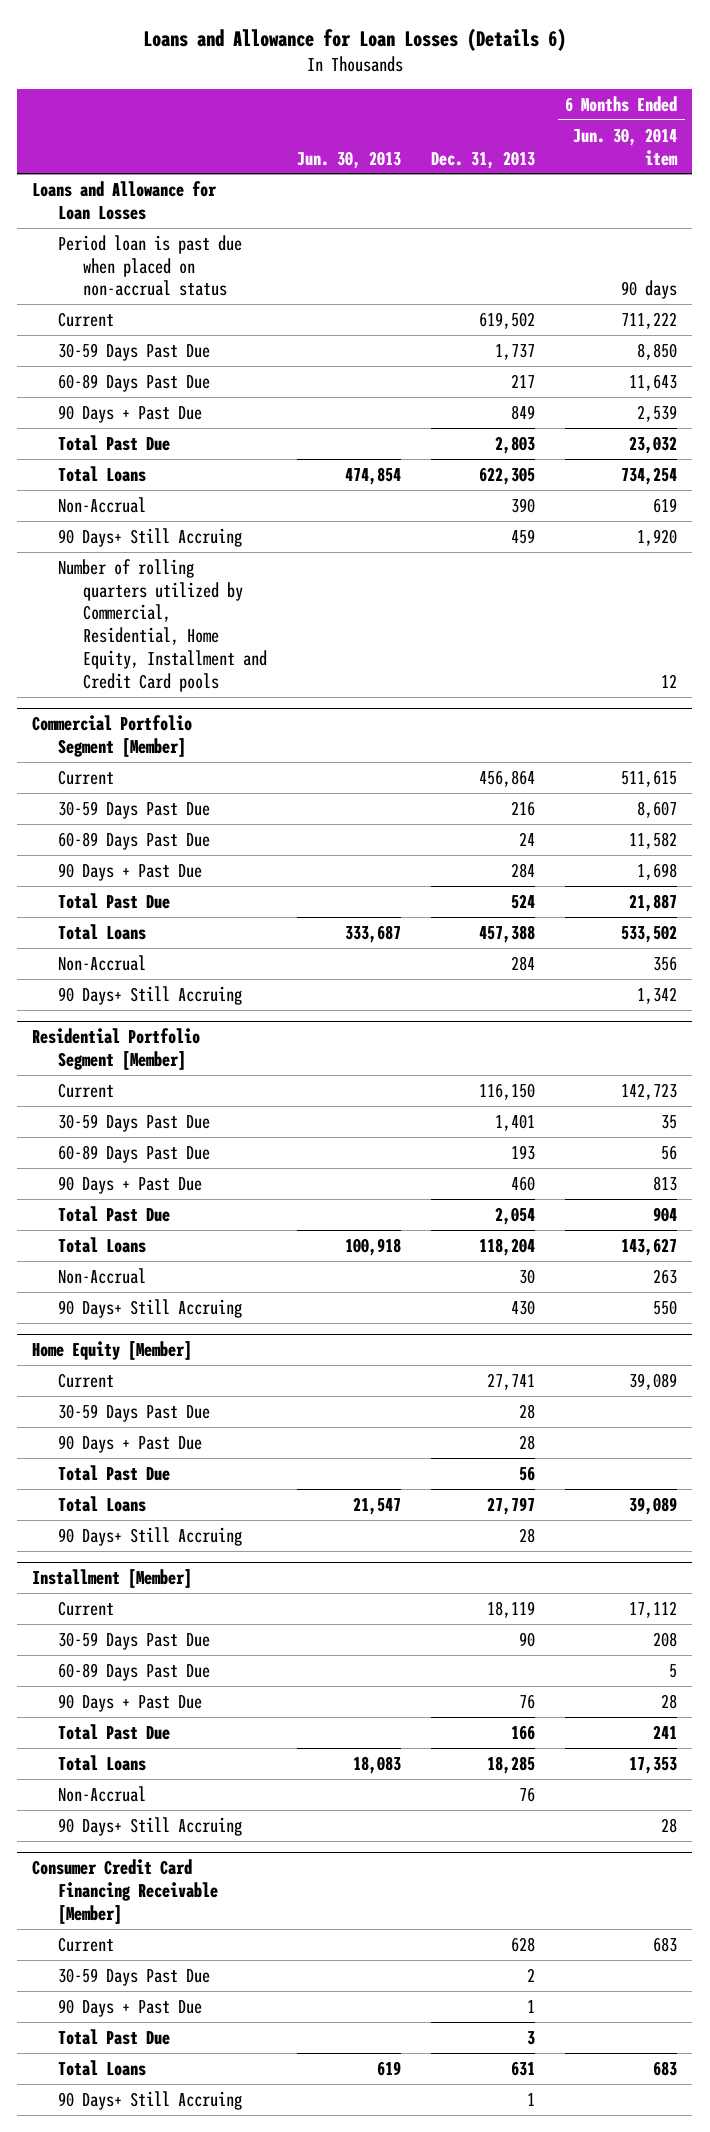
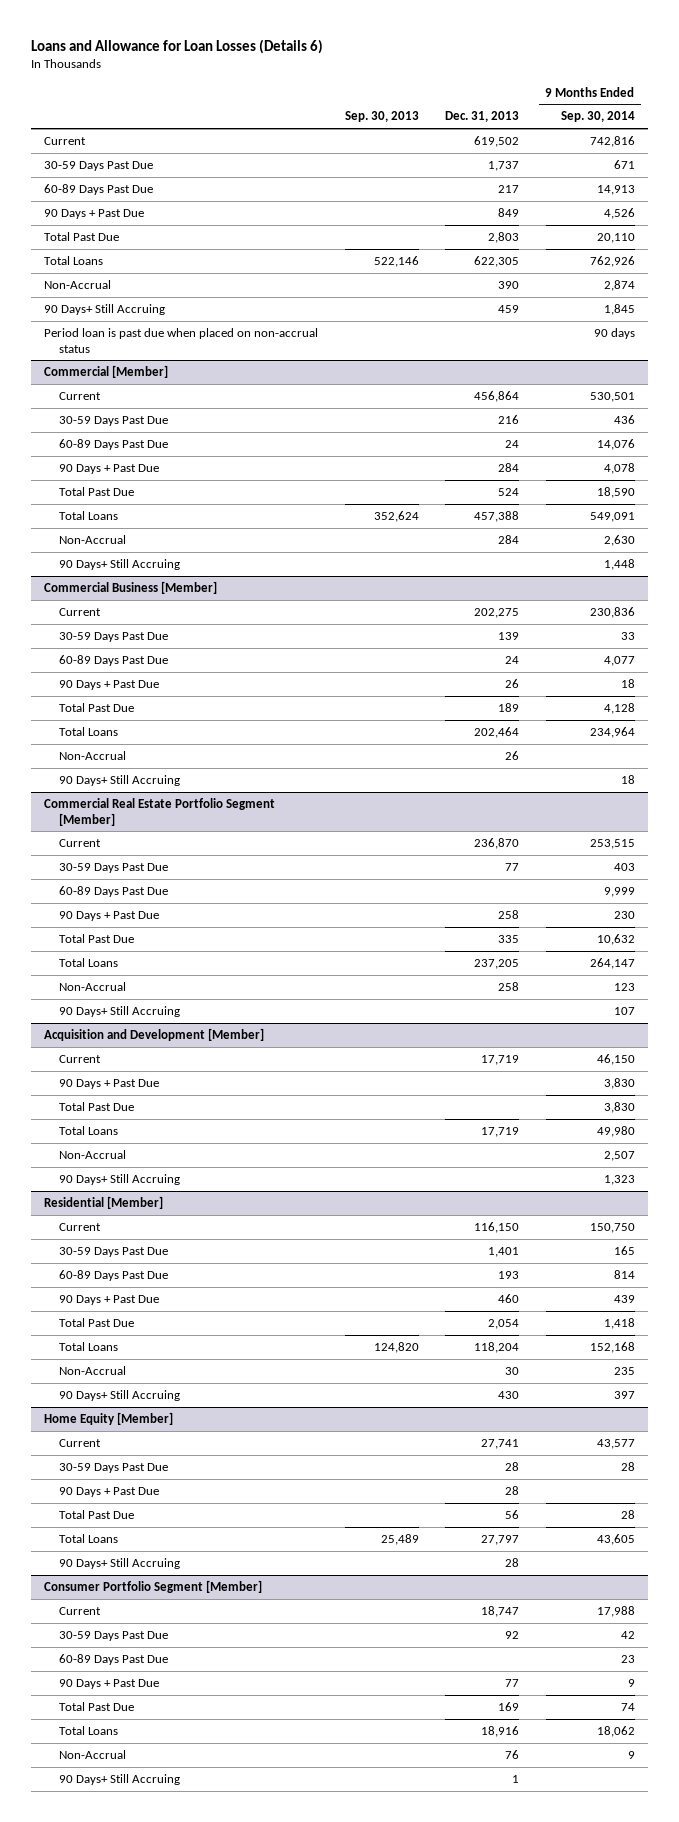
- | Jun. 30, 2013 | Dec. 31, 2013 | 6 Months Ended Jun. 30, 2014 item
+ | Sep. 30, 2013 | Dec. 31, 2013 | 9 Months Ended Sep. 30, 2014
- Loans and Allowance for Loan Losses
- Number of rolling quarters utilized by Commercial, Residential, Home Equity, Installment and Credit Card pools | | | 12
- Commercial Portfolio Segment [Member]
moved down: Period loan is past due when placed on non-accrual status | | | 90 days
+ Commercial [Member]
- Residential Portfolio Segment [Member]
+ Commercial Business [Member]
+ Current | | 202,275 | 230,836
+ 30-59 Days Past Due | | 139 | 33
+ 60-89 Days Past Due | | 24 | 4,077
+ 90 Days + Past Due | | 26 | 18
+ Total Past Due | | 189 | 4,128
+ Total Loans | | 202,464 | 234,964
+ Non-Accrual | | 26 |
+ 90 Days+ Still Accruing | | | 18
+ Commercial Real Estate Portfolio Segment [Member]
+ Current | | 236,870 | 253,515
+ 30-59 Days Past Due | | 77 | 403
+ 60-89 Days Past Due | | | 9,999
+ 90 Days + Past Due | | 258 | 230
+ Total Past Due | | 335 | 10,632
+ Total Loans | | 237,205 | 264,147
+ Non-Accrual | | 258 | 123
+ 90 Days+ Still Accruing | | | 107
+ Acquisition and Development [Member]
+ Current | | 17,719 | 46,150
+ 90 Days + Past Due | | | 3,830
+ Total Past Due | | | 3,830
+ Total Loans | | 17,719 | 49,980
+ Non-Accrual | | | 2,507
+ 90 Days+ Still Accruing | | | 1,323
+ Residential [Member]
- Installment [Member]
- Current | | 18,119 | 17,112
- 30-59 Days Past Due | | 90 | 208
+ Consumer Portfolio Segment [Member]
+ Current | | 18,747 | 17,988
+ 30-59 Days Past Due | | 92 | 42
- 90 Days + Past Due | | 76 | 28
- Total Past Due | | 166 | 241
- Total Loans | 18,083 | 18,285 | 17,353
+ 90 Days + Past Due | | 77 | 9
+ Total Past Due | | 169 | 74
+ Total Loans | | 18,916 | 18,062
- 90 Days+ Still Accruing | | | 28
- Consumer Credit Card Financing Receivable [Member]
- Current | | 628 | 683
- 30-59 Days Past Due | | 2 |
- 90 Days + Past Due | | 1 |
- Total Past Due | | 3 |
- Total Loans | 619 | 631 | 683

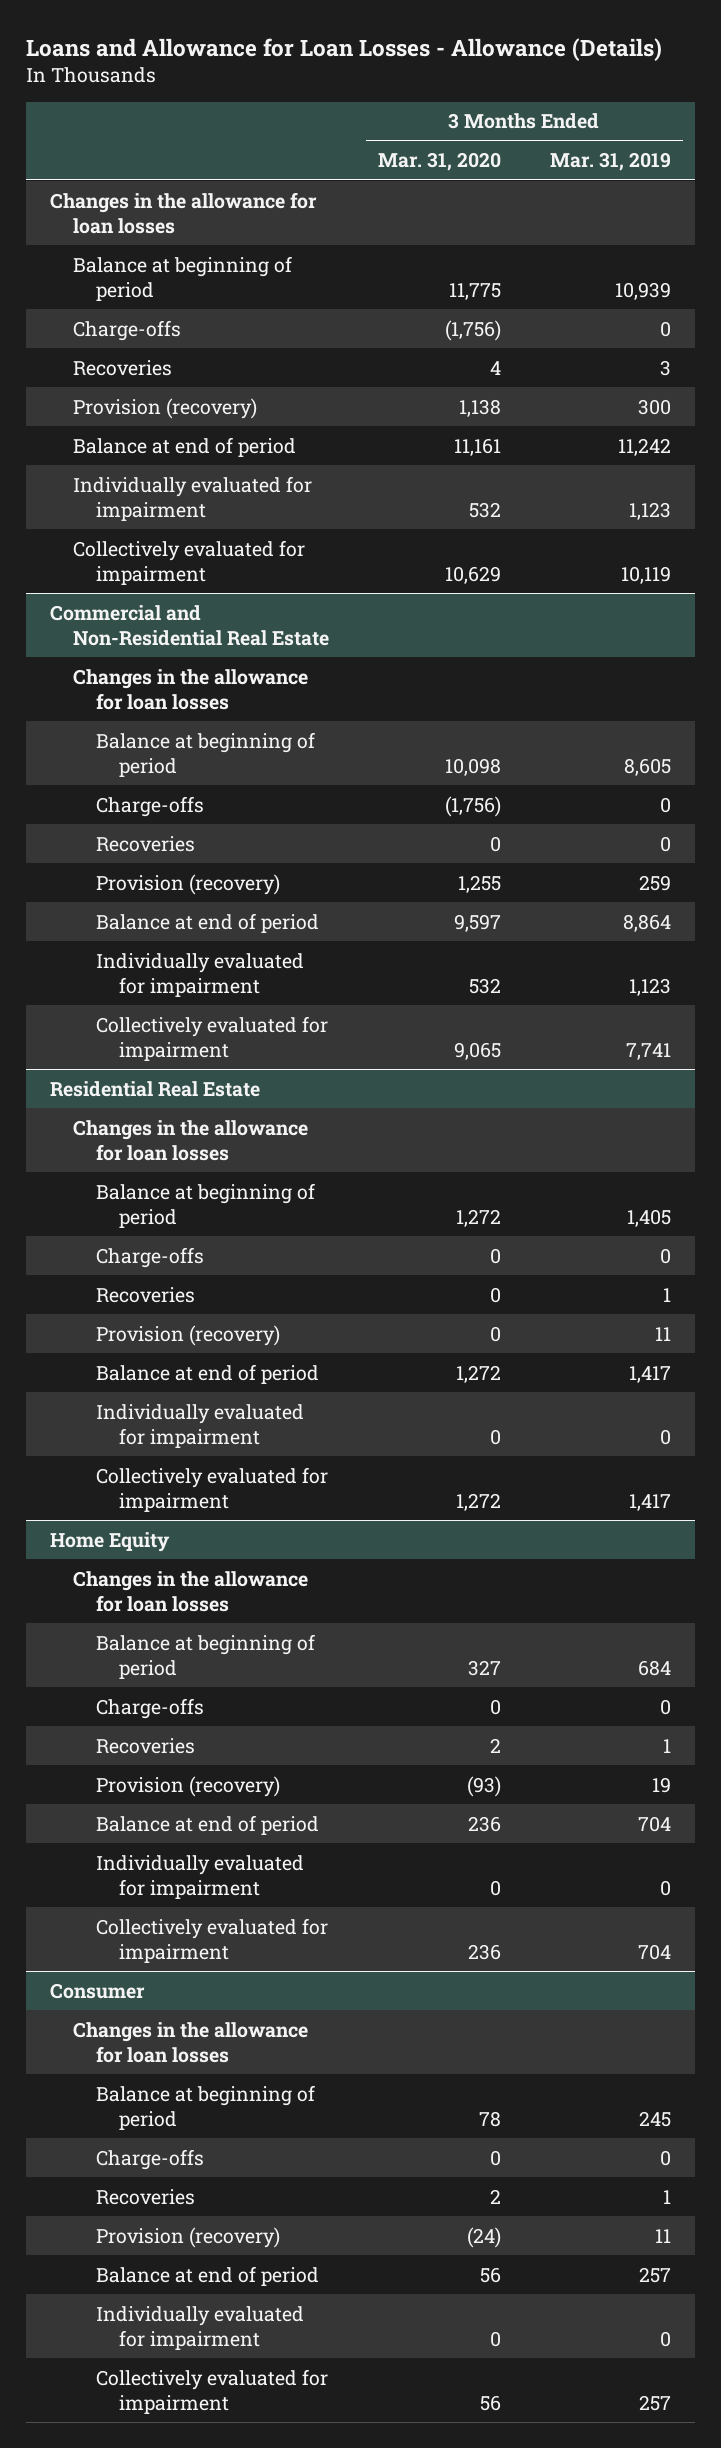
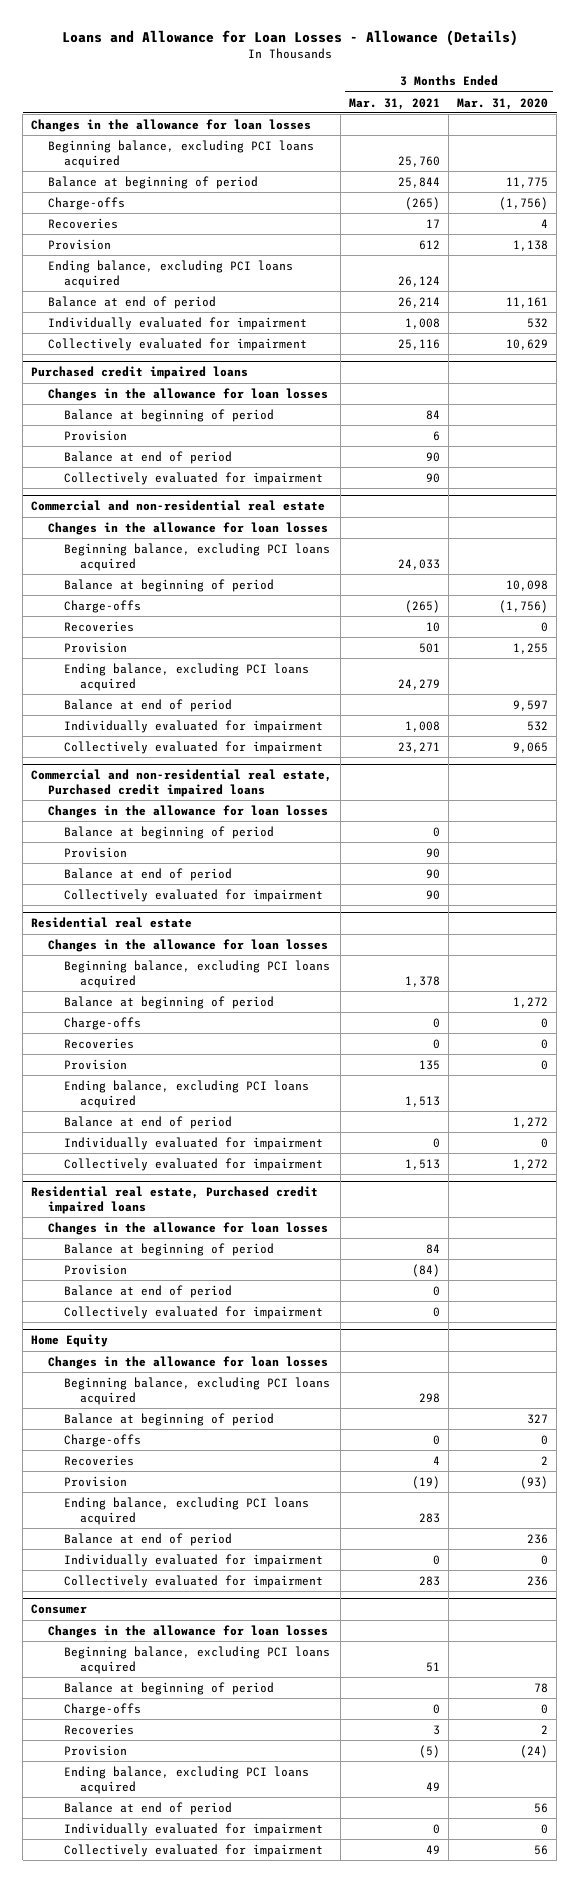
- | 3 Months Ended Mar. 31, 2020 | 3 Months Ended Mar. 31, 2019
+ | 3 Months Ended Mar. 31, 2021 | 3 Months Ended Mar. 31, 2020
+ Beginning balance, excluding PCI loans acquired | 25,760 |
- Provision (recovery) | 1,138 | 300
+ Provision | 612 | 1,138
+ Ending balance, excluding PCI loans acquired | 26,124 |
- Commercial and Non-Residential Real Estate
+ Purchased credit impaired loans
+ Balance at beginning of period | 84 |
+ Provision | 6 |
+ Balance at end of period | 90 |
+ Collectively evaluated for impairment | 90 |
+ Commercial and non-residential real estate
+ Changes in the allowance for loan losses
+ Beginning balance, excluding PCI loans acquired | 24,033 |
- Provision (recovery) | 1,255 | 259
+ Provision | 501 | 1,255
+ Ending balance, excluding PCI loans acquired | 24,279 |
- Residential Real Estate
+ Commercial and non-residential real estate, Purchased credit impaired loans
+ Balance at beginning of period | 0 |
+ Provision | 90 |
+ Balance at end of period | 90 |
+ Collectively evaluated for impairment | 90 |
+ Residential real estate
+ Changes in the allowance for loan losses
+ Beginning balance, excluding PCI loans acquired | 1,378 |
- Provision (recovery) | 0 | 11
+ Provision | 135 | 0
+ Ending balance, excluding PCI loans acquired | 1,513 |
+ Residential real estate, Purchased credit impaired loans
+ Changes in the allowance for loan losses
+ Balance at beginning of period | 84 |
+ Provision | (84) |
+ Balance at end of period | 0 |
+ Collectively evaluated for impairment | 0 |
@ Home Equity
+ Beginning balance, excluding PCI loans acquired | 298 |
- Provision (recovery) | (93) | 19
+ Provision | (19) | (93)
+ Ending balance, excluding PCI loans acquired | 283 |
@ Consumer
+ Beginning balance, excluding PCI loans acquired | 51 |
- Provision (recovery) | (24) | 11
+ Provision | (5) | (24)
+ Ending balance, excluding PCI loans acquired | 49 |

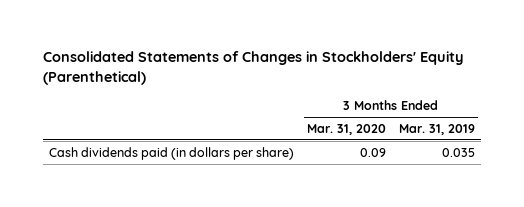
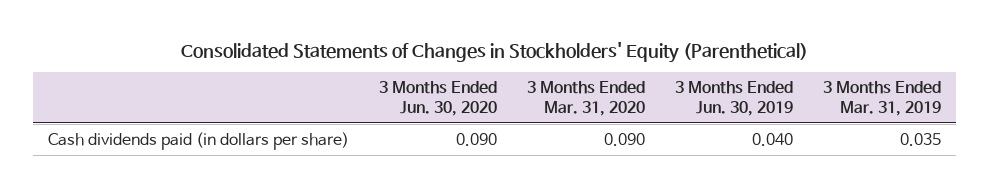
- | 3 Months Ended Mar. 31, 2020 | 3 Months Ended Mar. 31, 2019
+ | 3 Months Ended Jun. 30, 2020 | 3 Months Ended Mar. 31, 2020 | 3 Months Ended Jun. 30, 2019 | 3 Months Ended Mar. 31, 2019
- Cash dividends paid (in dollars per share) | 0.09 | 0.035
+ Cash dividends paid (in dollars per share) | 0.090 | 0.090 | 0.040 | 0.035

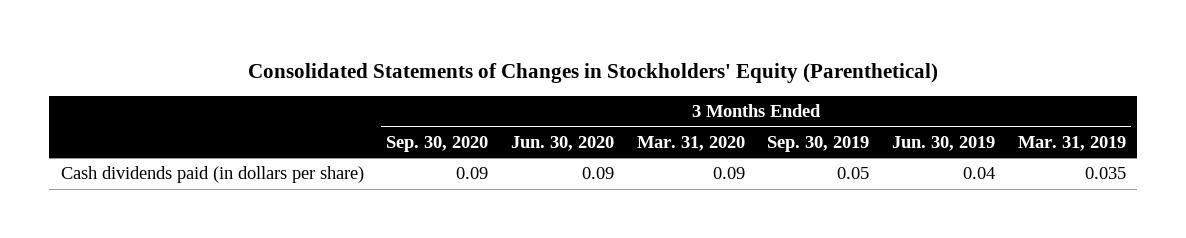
- | 3 Months Ended Jun. 30, 2020 | 3 Months Ended Mar. 31, 2020 | 3 Months Ended Jun. 30, 2019 | 3 Months Ended Mar. 31, 2019
+ | 3 Months Ended Sep. 30, 2020 | 3 Months Ended Jun. 30, 2020 | 3 Months Ended Mar. 31, 2020 | 3 Months Ended Sep. 30, 2019 | 3 Months Ended Jun. 30, 2019 | 3 Months Ended Mar. 31, 2019
- Cash dividends paid (in dollars per share) | 0.090 | 0.090 | 0.040 | 0.035
+ Cash dividends paid (in dollars per share) | 0.09 | 0.09 | 0.09 | 0.05 | 0.04 | 0.035

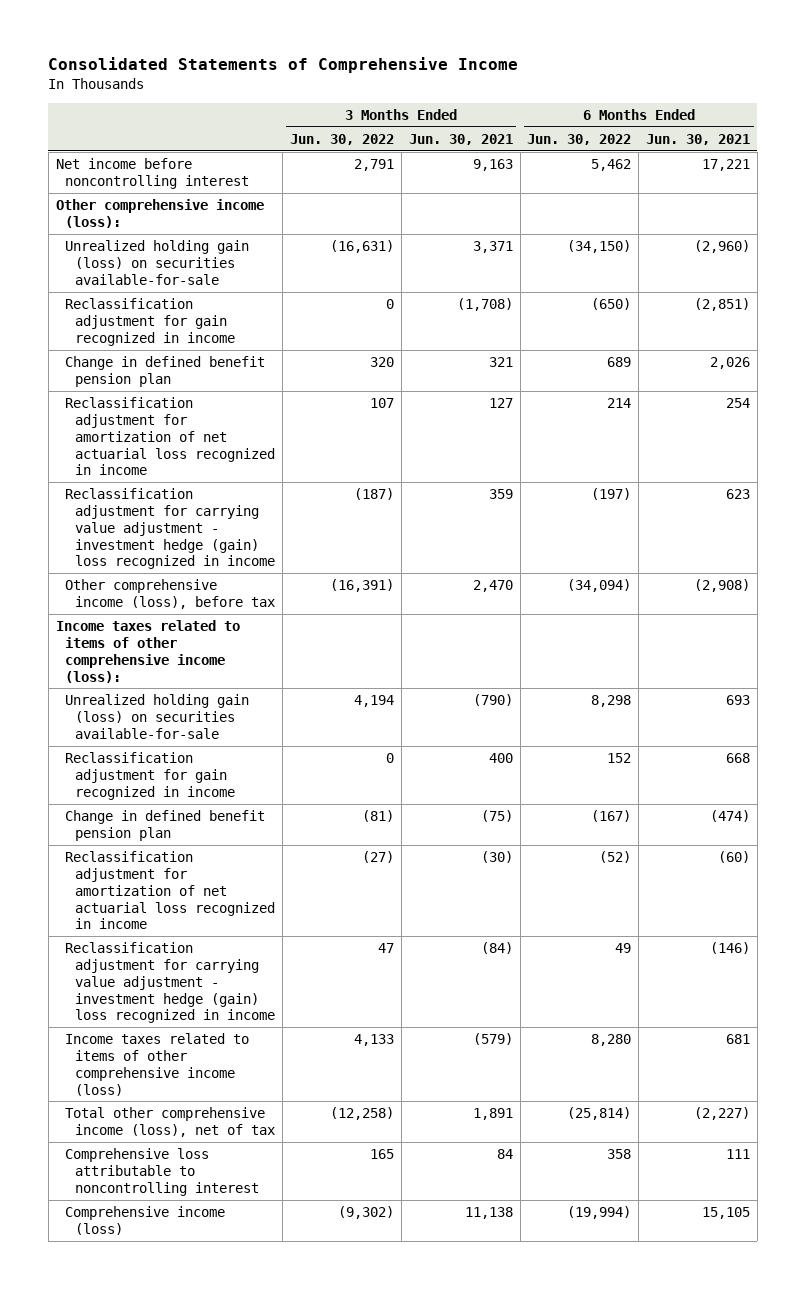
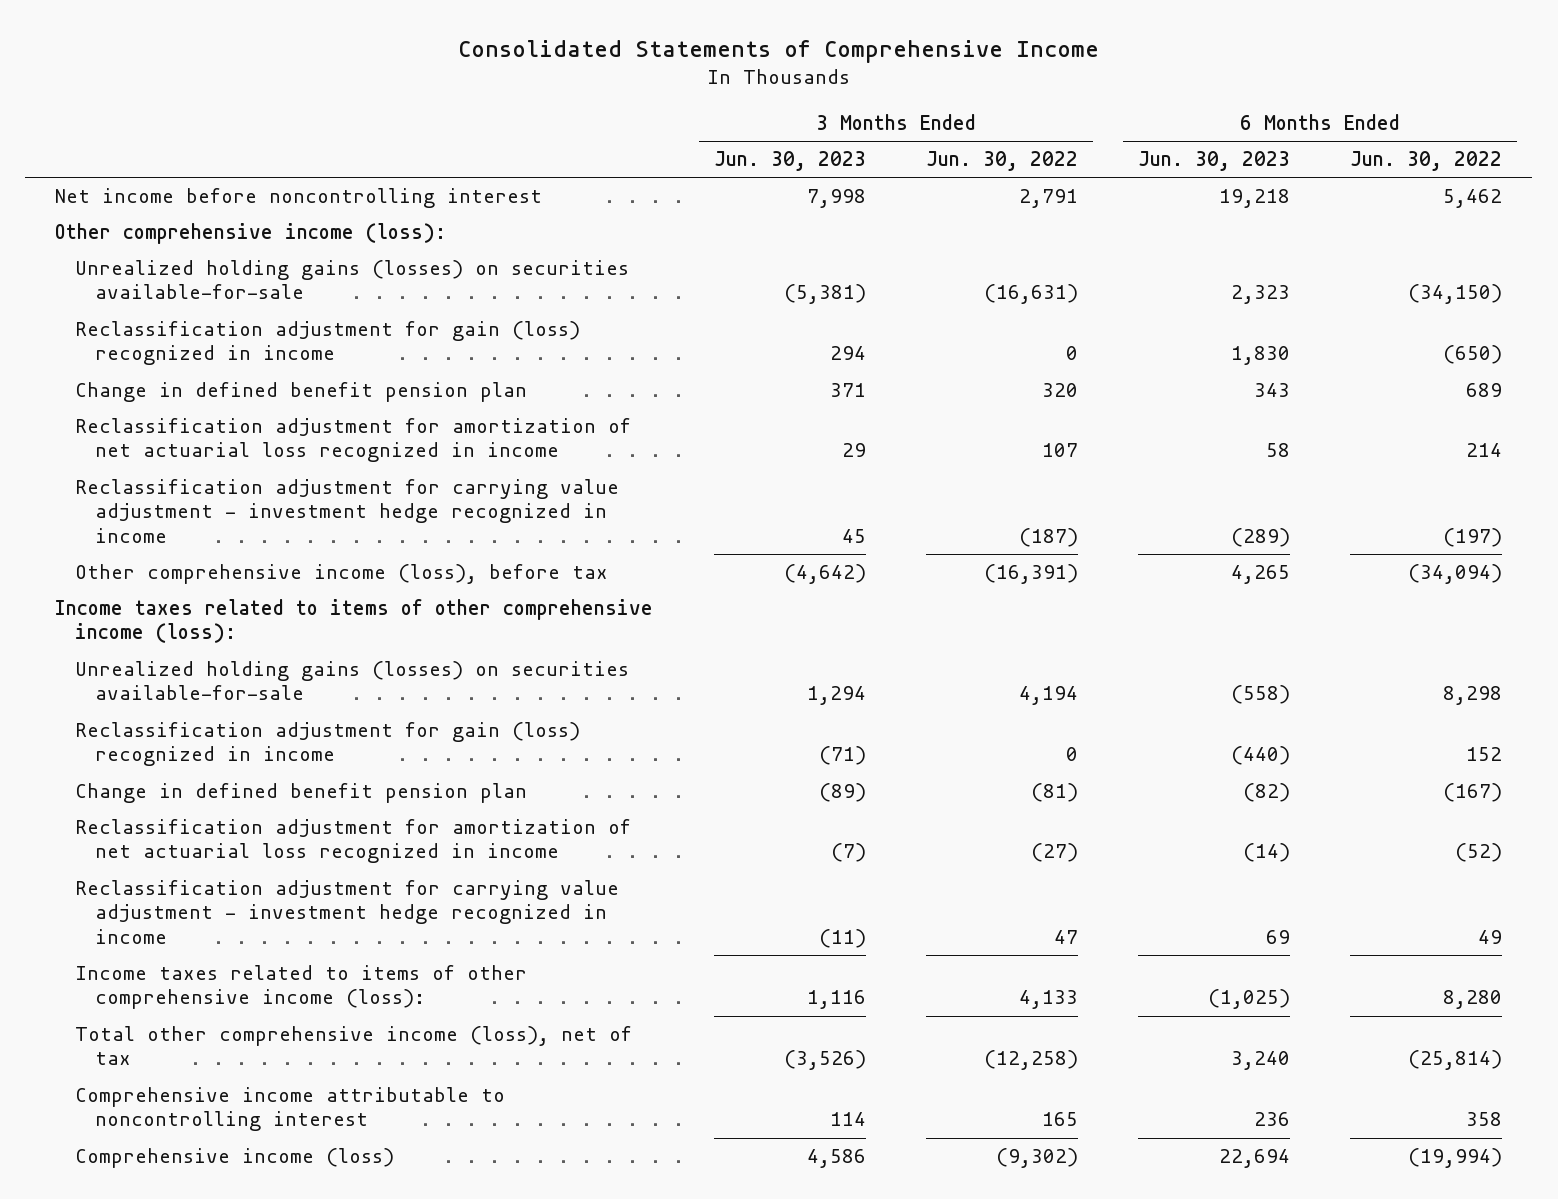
- | 3 Months Ended Jun. 30, 2022 | 3 Months Ended Jun. 30, 2021 | 6 Months Ended Jun. 30, 2022 | 6 Months Ended Jun. 30, 2021
+ | 3 Months Ended Jun. 30, 2023 | 3 Months Ended Jun. 30, 2022 | 6 Months Ended Jun. 30, 2023 | 6 Months Ended Jun. 30, 2022
- Unrealized holding gain (loss) on securities available-for-sale | (16,631) | 3,371 | (34,150) | (2,960)
- Reclassification adjustment for gain recognized in income | 0 | (1,708) | (650) | (2,851)
+ Unrealized holding gains (losses) on securities available-for-sale | (5,381) | (16,631) | 2,323 | (34,150)
+ Reclassification adjustment for gain (loss) recognized in income | 294 | 0 | 1,830 | (650)
- Reclassification adjustment for carrying value adjustment - investment hedge (gain) loss recognized in income | (187) | 359 | (197) | 623
+ Reclassification adjustment for carrying value adjustment - investment hedge recognized in income | 45 | (187) | (289) | (197)
- Unrealized holding gain (loss) on securities available-for-sale | 4,194 | (790) | 8,298 | 693
- Reclassification adjustment for gain recognized in income | 0 | 400 | 152 | 668
+ Unrealized holding gains (losses) on securities available-for-sale | 1,294 | 4,194 | (558) | 8,298
+ Reclassification adjustment for gain (loss) recognized in income | (71) | 0 | (440) | 152
- Reclassification adjustment for carrying value adjustment - investment hedge (gain) loss recognized in income | 47 | (84) | 49 | (146)
- Income taxes related to items of other comprehensive income (loss) | 4,133 | (579) | 8,280 | 681
+ Reclassification adjustment for carrying value adjustment - investment hedge recognized in income | (11) | 47 | 69 | 49
+ Income taxes related to items of other comprehensive income (loss): | 1,116 | 4,133 | (1,025) | 8,280
- Comprehensive loss attributable to noncontrolling interest | 165 | 84 | 358 | 111
+ Comprehensive income attributable to noncontrolling interest | 114 | 165 | 236 | 358

